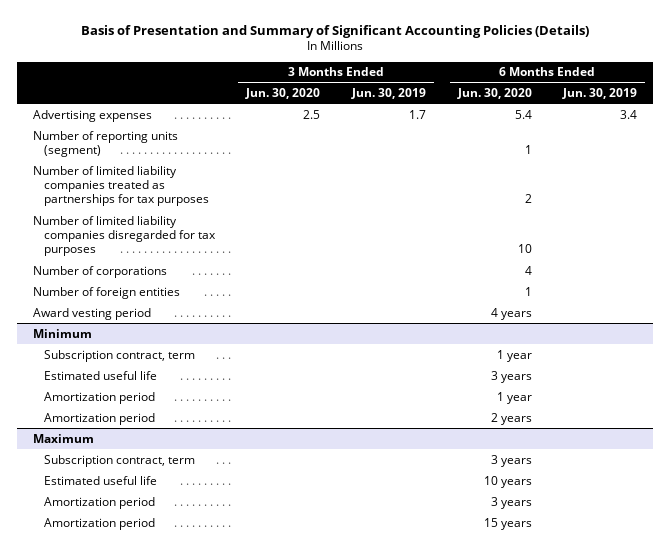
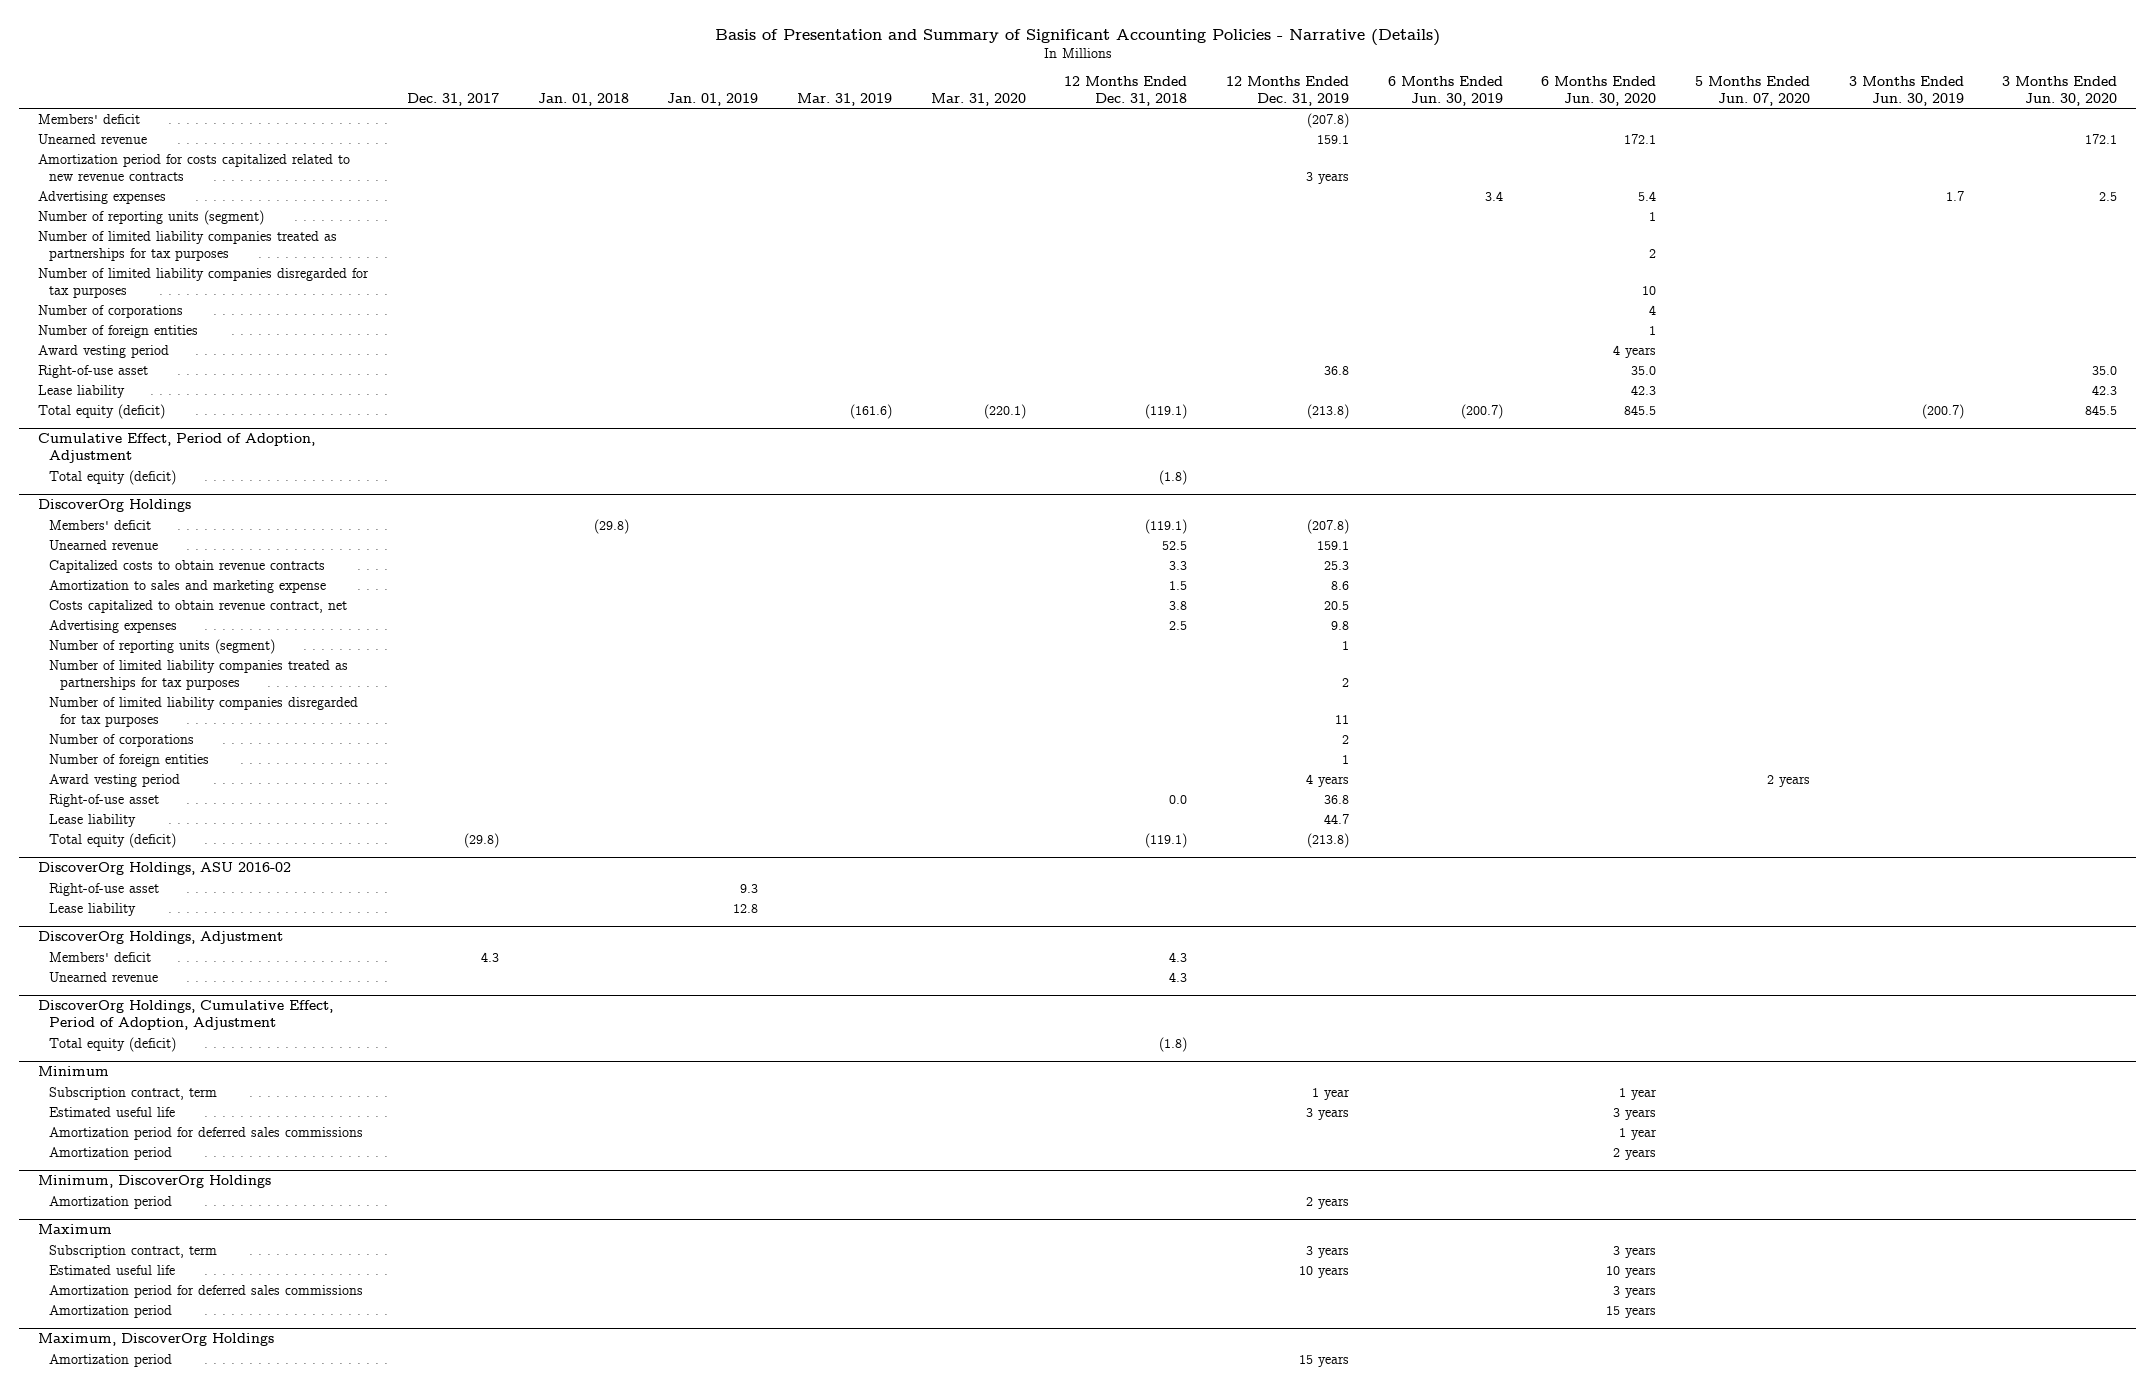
- Basis of Presentation and Summary of Significant Accounting Policies (Details)
+ Basis of Presentation and Summary of Significant Accounting Policies - Narrative (Details)
- | 3 Months Ended Jun. 30, 2020 | 3 Months Ended Jun. 30, 2019 | 6 Months Ended Jun. 30, 2020 | 6 Months Ended Jun. 30, 2019
+ | Dec. 31, 2017 | Jan. 01, 2018 | Jan. 01, 2019 | Mar. 31, 2019 | Mar. 31, 2020 | 12 Months Ended Dec. 31, 2018 | 12 Months Ended Dec. 31, 2019 | 6 Months Ended Jun. 30, 2019 | 6 Months Ended Jun. 30, 2020 | 5 Months Ended Jun. 07, 2020 | 3 Months Ended Jun. 30, 2019 | 3 Months Ended Jun. 30, 2020
+ Members' deficit | | | | | | | (207.8) | | | | |
+ Unearned revenue | | | | | | | 159.1 | | 172.1 | | | 172.1
+ Amortization period for costs capitalized related to new revenue contracts | | | | | | | 3 years | | | | |
+ Right-of-use asset | | | | | | | 36.8 | | 35.0 | | | 35.0
+ Lease liability | | | | | | | | | 42.3 | | | 42.3
+ Total equity (deficit) | | | | (161.6) | (220.1) | (119.1) | (213.8) | (200.7) | 845.5 | | (200.7) | 845.5
+ Cumulative Effect, Period of Adoption, Adjustment
+ Total equity (deficit) | | | | | | (1.8) | | | | | |
+ DiscoverOrg Holdings
+ Members' deficit | | (29.8) | | | | (119.1) | (207.8) | | | | |
+ Unearned revenue | | | | | | 52.5 | 159.1 | | | | |
+ Capitalized costs to obtain revenue contracts | | | | | | 3.3 | 25.3 | | | | |
+ Amortization to sales and marketing expense | | | | | | 1.5 | 8.6 | | | | |
+ Costs capitalized to obtain revenue contract, net | | | | | | 3.8 | 20.5 | | | | |
+ Advertising expenses | | | | | | 2.5 | 9.8 | | | | |
+ Number of reporting units (segment) | | | | | | | 1 | | | | |
+ Number of limited liability companies treated as partnerships for tax purposes | | | | | | | 2 | | | | |
+ Number of limited liability companies disregarded for tax purposes | | | | | | | 11 | | | | |
+ Number of corporations | | | | | | | 2 | | | | |
+ Number of foreign entities | | | | | | | 1 | | | | |
+ Award vesting period | | | | | | | 4 years | | | 2 years | |
+ Right-of-use asset | | | | | | 0.0 | 36.8 | | | | |
+ Lease liability | | | | | | | 44.7 | | | | |
+ Total equity (deficit) | (29.8) | | | | | (119.1) | (213.8) | | | | |
+ DiscoverOrg Holdings, ASU 2016-02
+ Right-of-use asset | | | 9.3 | | | | | | | | |
+ Lease liability | | | 12.8 | | | | | | | | |
+ DiscoverOrg Holdings, Adjustment
+ Members' deficit | 4.3 | | | | | 4.3 | | | | | |
+ Unearned revenue | | | | | | 4.3 | | | | | |
+ DiscoverOrg Holdings, Cumulative Effect, Period of Adoption, Adjustment
+ Total equity (deficit) | | | | | | (1.8) | | | | | |
@ Minimum
- Amortization period | | | 1 year |
+ Amortization period for deferred sales commissions | | | | | | | | | 1 year | | |
+ Minimum, DiscoverOrg Holdings
+ Amortization period | | | | | | | 2 years | | | | |
@ Maximum
- Amortization period | | | 3 years |
+ Amortization period for deferred sales commissions | | | | | | | | | 3 years | | |
+ Maximum, DiscoverOrg Holdings
+ Amortization period | | | | | | | 15 years | | | | |

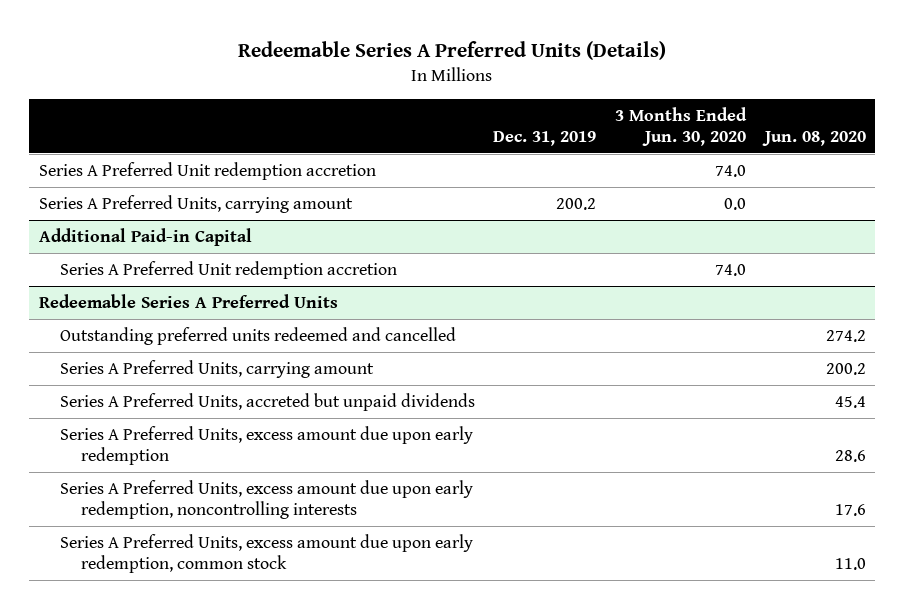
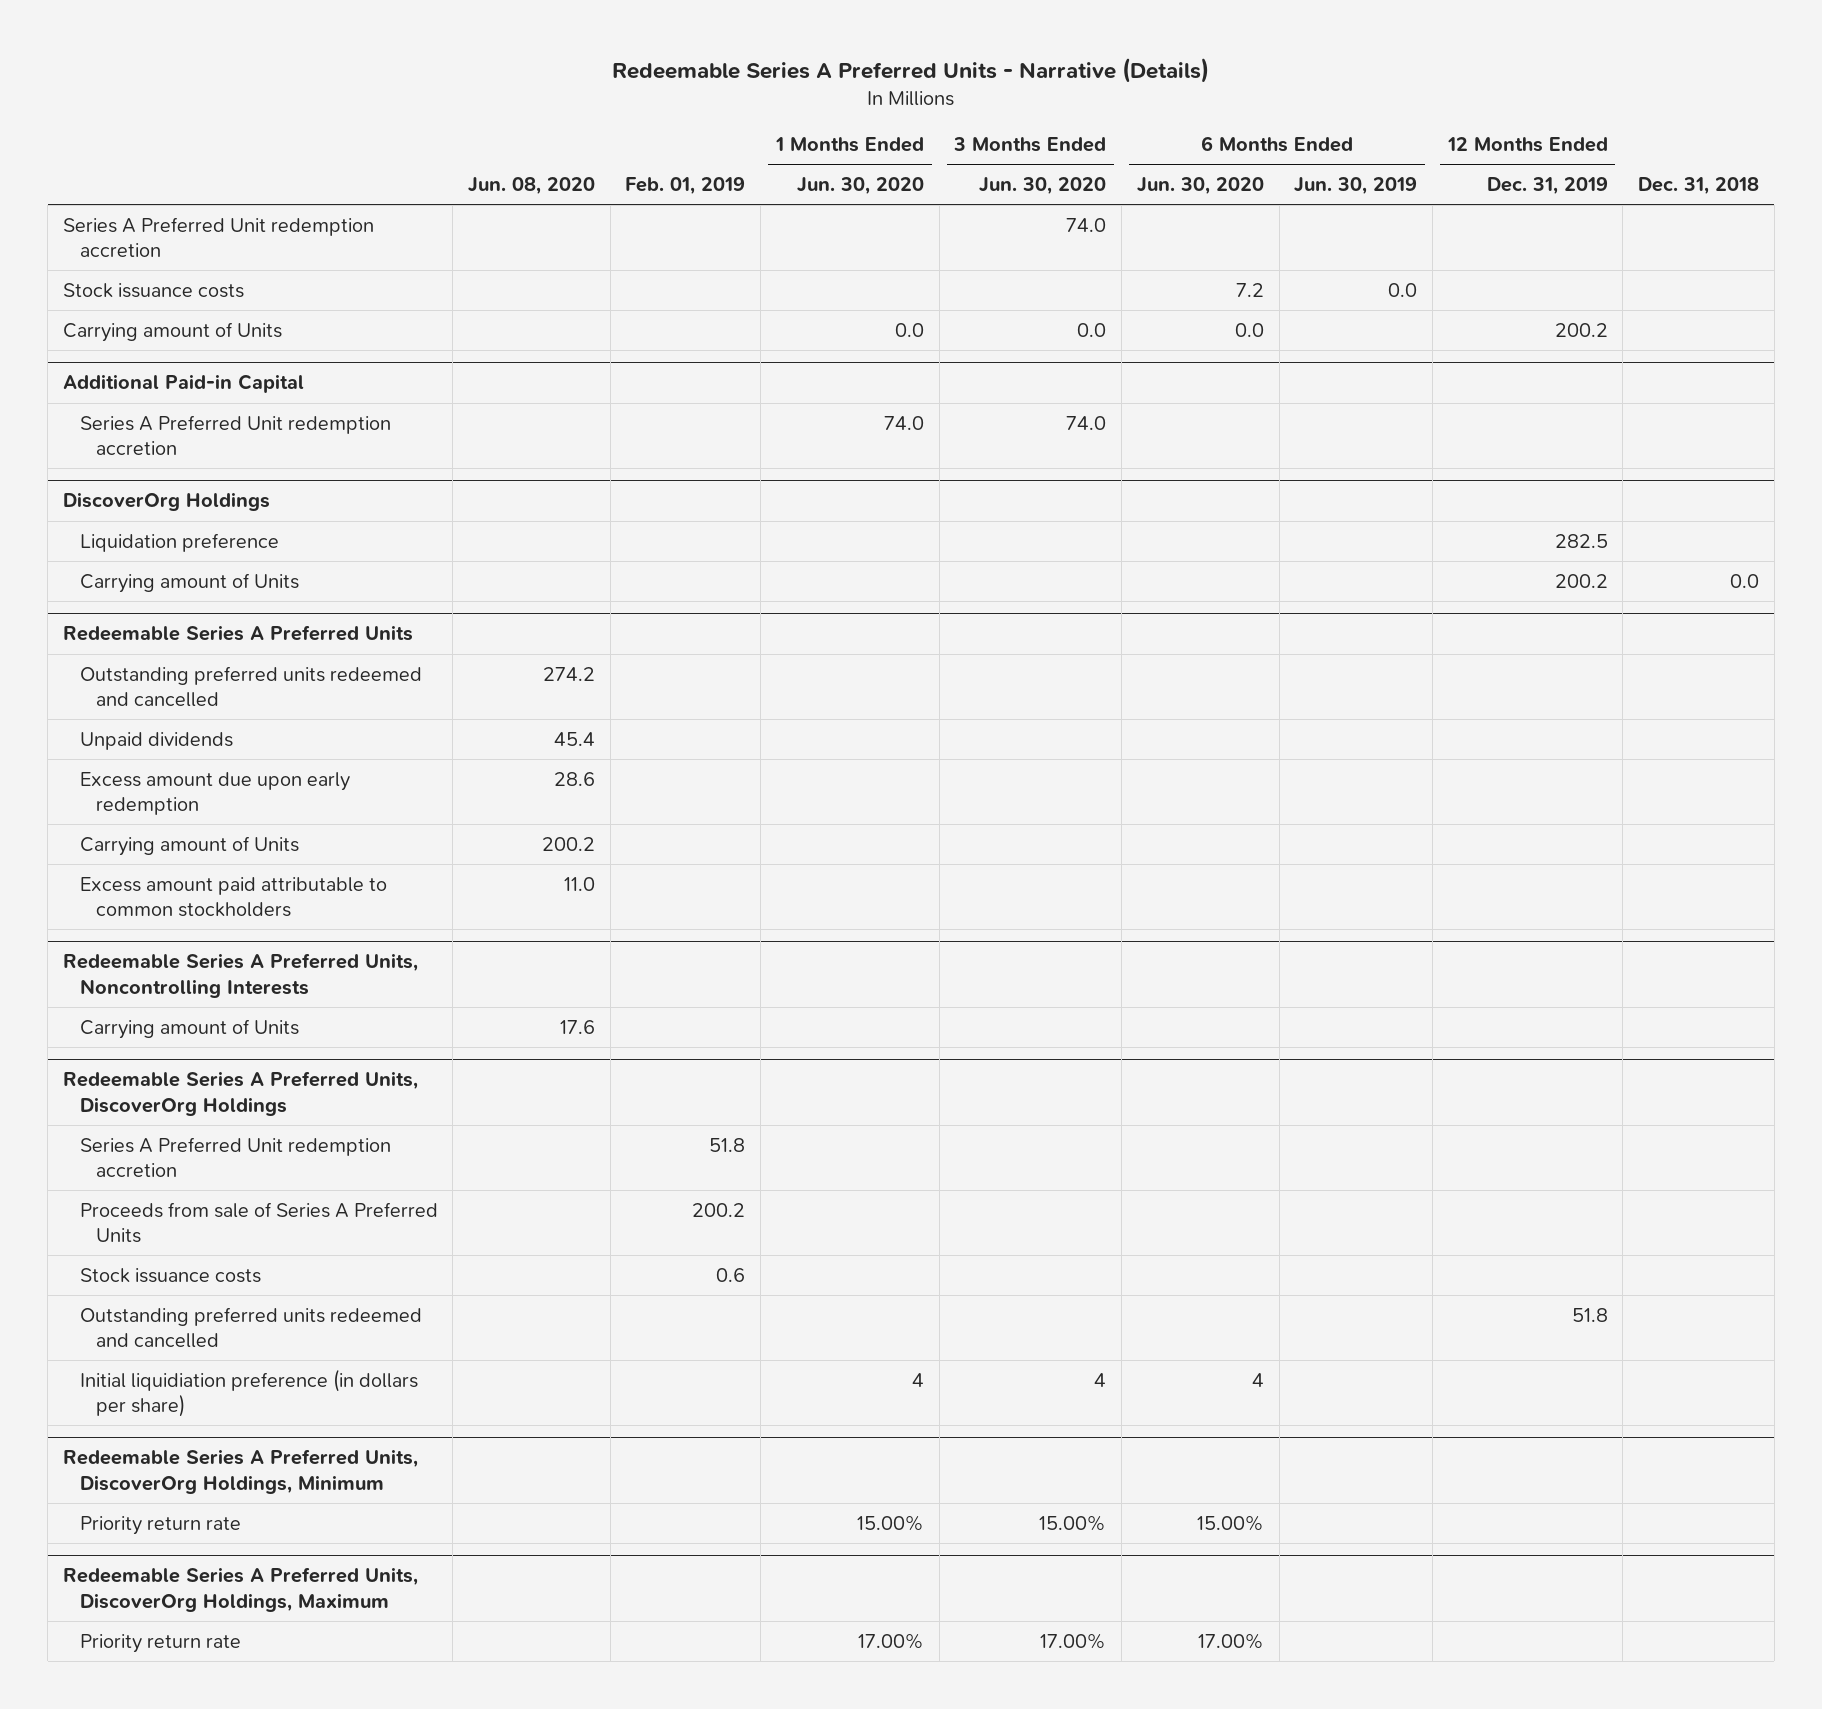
- Redeemable Series A Preferred Units (Details)
+ Redeemable Series A Preferred Units - Narrative (Details)
- | Dec. 31, 2019 | 3 Months Ended Jun. 30, 2020 | Jun. 08, 2020
+ | Jun. 08, 2020 | Feb. 01, 2019 | 1 Months Ended Jun. 30, 2020 | 3 Months Ended Jun. 30, 2020 | 6 Months Ended Jun. 30, 2020 | 6 Months Ended Jun. 30, 2019 | 12 Months Ended Dec. 31, 2019 | Dec. 31, 2018
- Series A Preferred Units, carrying amount | 200.2 | 0.0 |
+ Stock issuance costs | | | | | 7.2 | 0.0 | |
+ Carrying amount of Units | | | 0.0 | 0.0 | 0.0 | | 200.2 |
+ DiscoverOrg Holdings
+ Liquidation preference | | | | | | | 282.5 |
+ Carrying amount of Units | | | | | | | 200.2 | 0.0
@ Redeemable Series A Preferred Units
- Series A Preferred Units, carrying amount | | | 200.2
- Series A Preferred Units, accreted but unpaid dividends | | | 45.4
- Series A Preferred Units, excess amount due upon early redemption | | | 28.6
- Series A Preferred Units, excess amount due upon early redemption, noncontrolling interests | | | 17.6
- Series A Preferred Units, excess amount due upon early redemption, common stock | | | 11.0
+ Unpaid dividends | 45.4 | | | | | | |
+ Excess amount due upon early redemption | 28.6 | | | | | | |
+ Carrying amount of Units | 200.2 | | | | | | |
+ Excess amount paid attributable to common stockholders | 11.0 | | | | | | |
+ Redeemable Series A Preferred Units, Noncontrolling Interests
+ Carrying amount of Units | 17.6 | | | | | | |
+ Redeemable Series A Preferred Units, DiscoverOrg Holdings
+ Series A Preferred Unit redemption accretion | | 51.8 | | | | | |
+ Proceeds from sale of Series A Preferred Units | | 200.2 | | | | | |
+ Stock issuance costs | | 0.6 | | | | | |
+ Outstanding preferred units redeemed and cancelled | | | | | | | 51.8 |
+ Initial liquidiation preference (in dollars per share) | | | 4 | 4 | 4 | | |
+ Redeemable Series A Preferred Units, DiscoverOrg Holdings, Minimum
+ Priority return rate | | | 15.00% | 15.00% | 15.00% | | |
+ Redeemable Series A Preferred Units, DiscoverOrg Holdings, Maximum
+ Priority return rate | | | 17.00% | 17.00% | 17.00% | | |

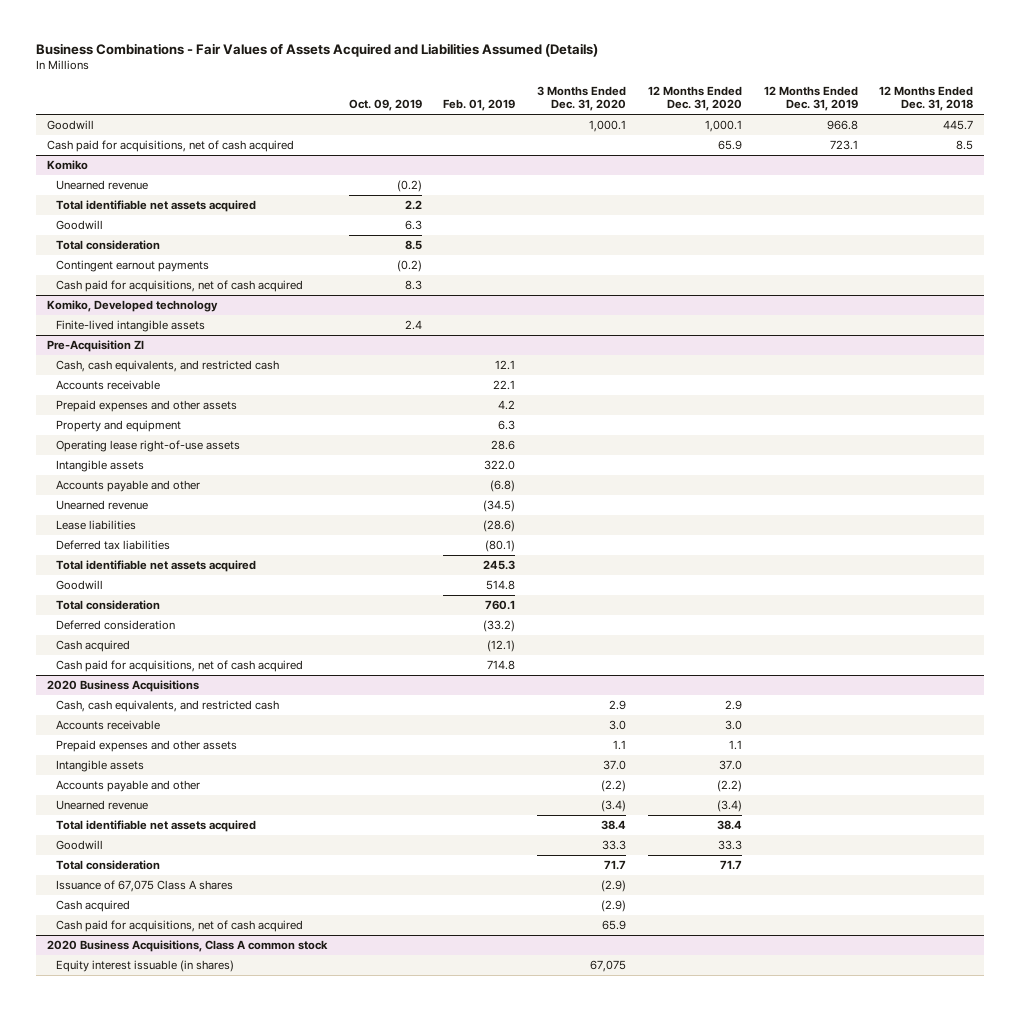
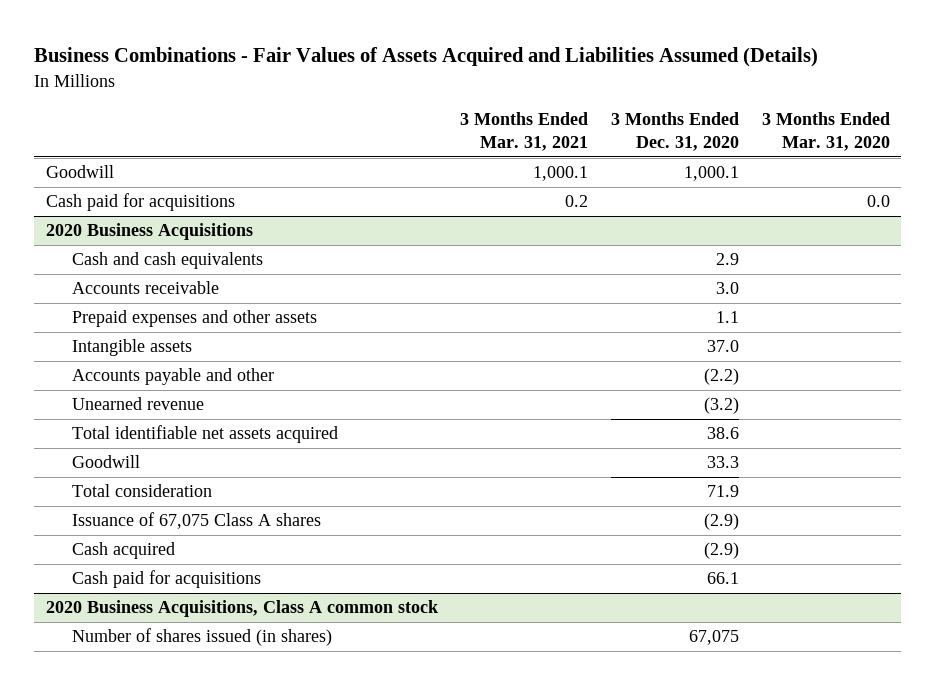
- | Oct. 09, 2019 | Feb. 01, 2019 | 3 Months Ended Dec. 31, 2020 | 12 Months Ended Dec. 31, 2020 | 12 Months Ended Dec. 31, 2019 | 12 Months Ended Dec. 31, 2018
+ | 3 Months Ended Mar. 31, 2021 | 3 Months Ended Dec. 31, 2020 | 3 Months Ended Mar. 31, 2020
- Cash paid for acquisitions, net of cash acquired | | | | 65.9 | 723.1 | 8.5
- Komiko
- Unearned revenue | (0.2) | | | | |
- Total identifiable net assets acquired | 2.2 | | | | |
- Goodwill | 6.3 | | | | |
- Total consideration | 8.5 | | | | |
- Contingent earnout payments | (0.2) | | | | |
- Cash paid for acquisitions, net of cash acquired | 8.3 | | | | |
- Komiko, Developed technology
- Finite-lived intangible assets | 2.4 | | | | |
- Pre-Acquisition ZI
- Cash, cash equivalents, and restricted cash | | 12.1 | | | |
- Accounts receivable | | 22.1 | | | |
- Prepaid expenses and other assets | | 4.2 | | | |
- Property and equipment | | 6.3 | | | |
- Operating lease right-of-use assets | | 28.6 | | | |
- Intangible assets | | 322.0 | | | |
- Accounts payable and other | | (6.8) | | | |
- Unearned revenue | | (34.5) | | | |
- Lease liabilities | | (28.6) | | | |
- Deferred tax liabilities | | (80.1) | | | |
- Total identifiable net assets acquired | | 245.3 | | | |
- Goodwill | | 514.8 | | | |
- Total consideration | | 760.1 | | | |
- Deferred consideration | | (33.2) | | | |
- Cash acquired | | (12.1) | | | |
- Cash paid for acquisitions, net of cash acquired | | 714.8 | | | |
+ Cash paid for acquisitions | 0.2 | | 0.0
@ 2020 Business Acquisitions
- Cash, cash equivalents, and restricted cash | | | 2.9 | 2.9 | |
+ Cash and cash equivalents | | 2.9 |
- Unearned revenue | | | (3.4) | (3.4) | |
- Total identifiable net assets acquired | | | 38.4 | 38.4 | |
+ Unearned revenue | | (3.2) |
+ Total identifiable net assets acquired | | 38.6 |
- Total consideration | | | 71.7 | 71.7 | |
+ Total consideration | | 71.9 |
- Cash paid for acquisitions, net of cash acquired | | | 65.9 | | |
+ Cash paid for acquisitions | | 66.1 |
@ 2020 Business Acquisitions, Class A common stock
- Equity interest issuable (in shares) | | | 67,075 | | |
+ Number of shares issued (in shares) | | 67,075 |

